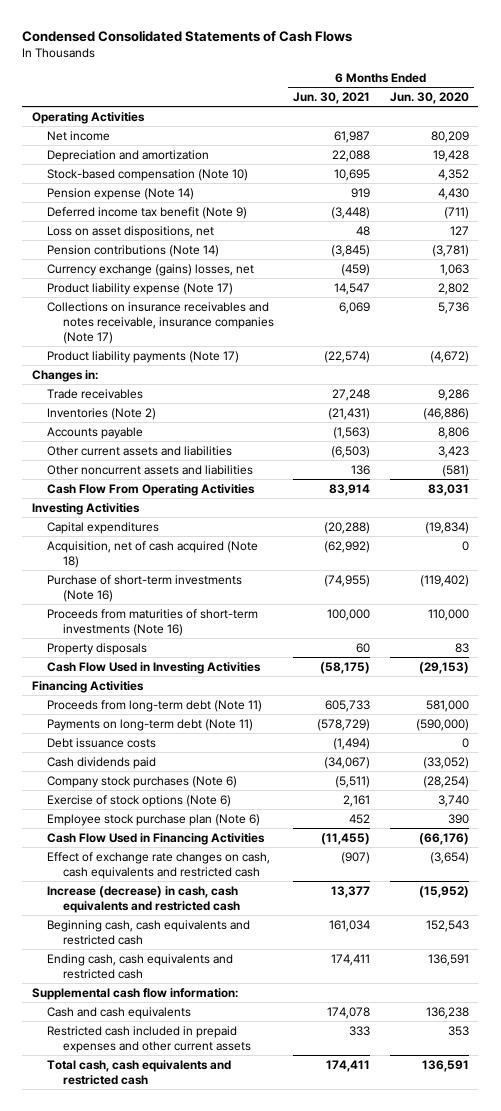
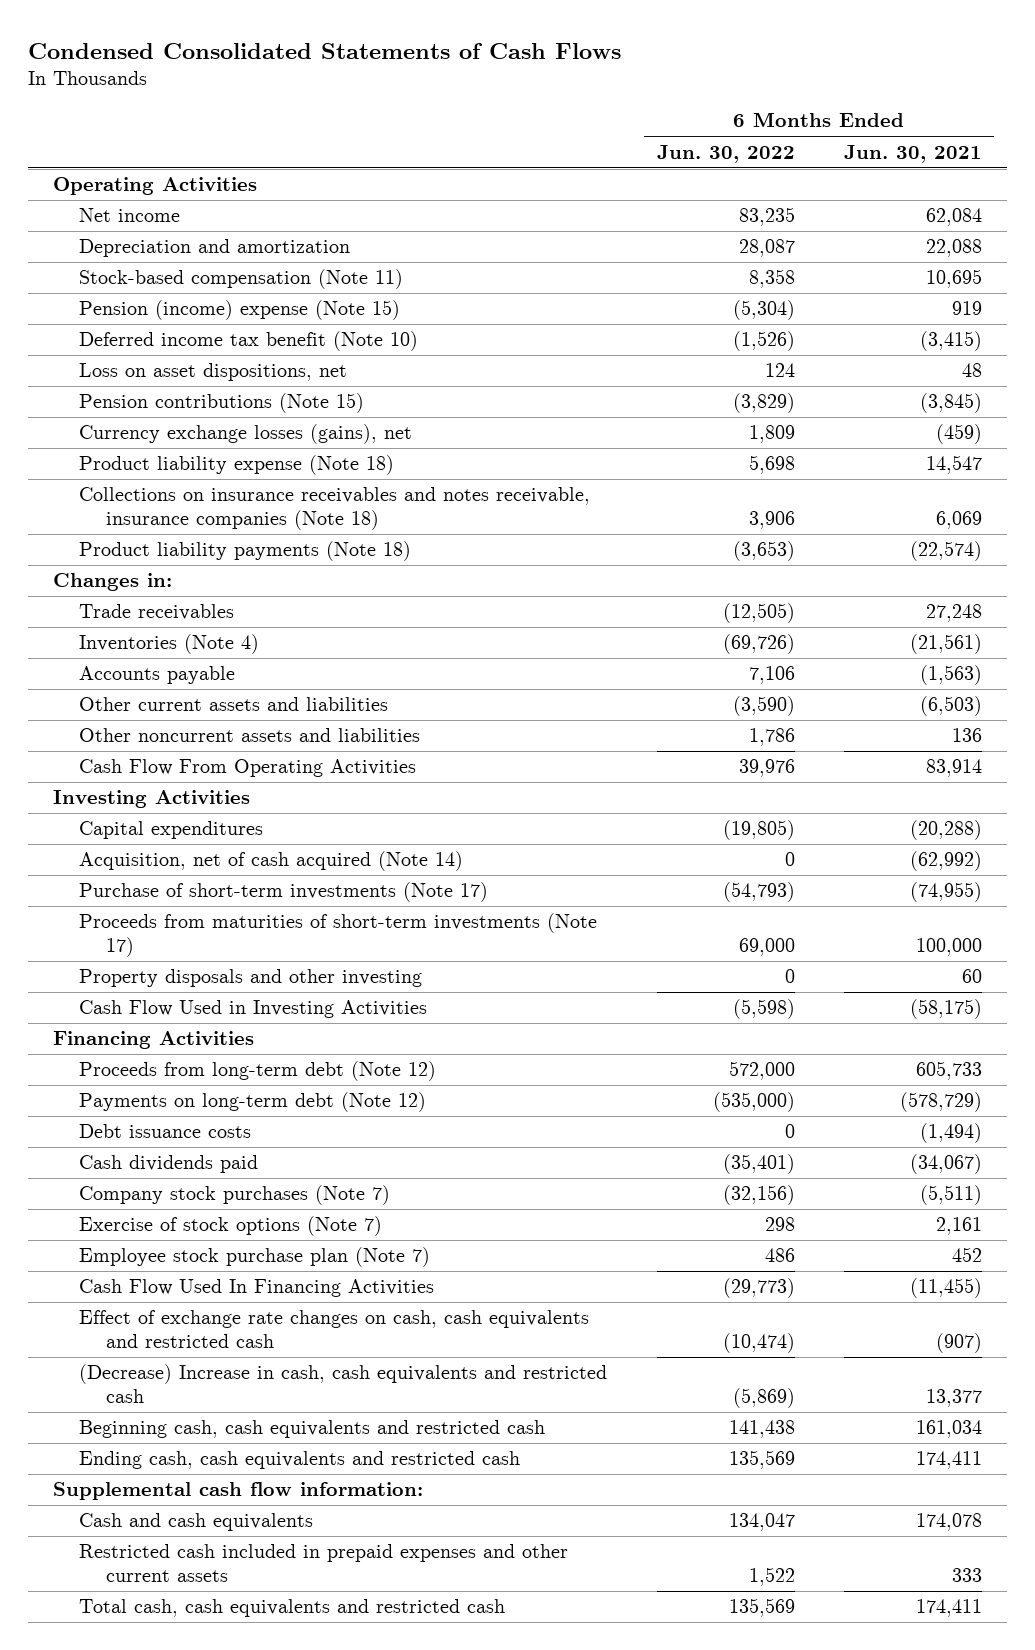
- | 6 Months Ended Jun. 30, 2021 | 6 Months Ended Jun. 30, 2020
+ | 6 Months Ended Jun. 30, 2022 | 6 Months Ended Jun. 30, 2021
- Net income | 61,987 | 80,209
+ Net income | 83,235 | 62,084
- Stock-based compensation (Note 10) | 10,695 | 4,352
- Pension expense (Note 14) | 919 | 4,430
- Deferred income tax benefit (Note 9) | (3,448) | (711)
+ Stock-based compensation (Note 11) | 8,358 | 10,695
+ Pension (income) expense (Note 15) | (5,304) | 919
+ Deferred income tax benefit (Note 10) | (1,526) | (3,415)
- Pension contributions (Note 14) | (3,845) | (3,781)
- Currency exchange (gains) losses, net | (459) | 1,063
- Product liability expense (Note 17) | 14,547 | 2,802
- Collections on insurance receivables and notes receivable, insurance companies (Note 17) | 6,069 | 5,736
- Product liability payments (Note 17) | (22,574) | (4,672)
+ Pension contributions (Note 15) | (3,829) | (3,845)
+ Currency exchange losses (gains), net | 1,809 | (459)
+ Product liability expense (Note 18) | 5,698 | 14,547
+ Collections on insurance receivables and notes receivable, insurance companies (Note 18) | 3,906 | 6,069
+ Product liability payments (Note 18) | (3,653) | (22,574)
- Inventories (Note 2) | (21,431) | (46,886)
+ Inventories (Note 4) | (69,726) | (21,561)
- Acquisition, net of cash acquired (Note 18) | (62,992) | 0
- Purchase of short-term investments (Note 16) | (74,955) | (119,402)
- Proceeds from maturities of short-term investments (Note 16) | 100,000 | 110,000
- Property disposals | 60 | 83
+ Acquisition, net of cash acquired (Note 14) | 0 | (62,992)
+ Purchase of short-term investments (Note 17) | (54,793) | (74,955)
+ Proceeds from maturities of short-term investments (Note 17) | 69,000 | 100,000
+ Property disposals and other investing | 0 | 60
- Proceeds from long-term debt (Note 11) | 605,733 | 581,000
- Payments on long-term debt (Note 11) | (578,729) | (590,000)
+ Proceeds from long-term debt (Note 12) | 572,000 | 605,733
+ Payments on long-term debt (Note 12) | (535,000) | (578,729)
- Company stock purchases (Note 6) | (5,511) | (28,254)
- Exercise of stock options (Note 6) | 2,161 | 3,740
- Employee stock purchase plan (Note 6) | 452 | 390
- Cash Flow Used in Financing Activities | (11,455) | (66,176)
+ Company stock purchases (Note 7) | (32,156) | (5,511)
+ Exercise of stock options (Note 7) | 298 | 2,161
+ Employee stock purchase plan (Note 7) | 486 | 452
+ Cash Flow Used In Financing Activities | (29,773) | (11,455)
- Increase (decrease) in cash, cash equivalents and restricted cash | 13,377 | (15,952)
+ (Decrease) Increase in cash, cash equivalents and restricted cash | (5,869) | 13,377

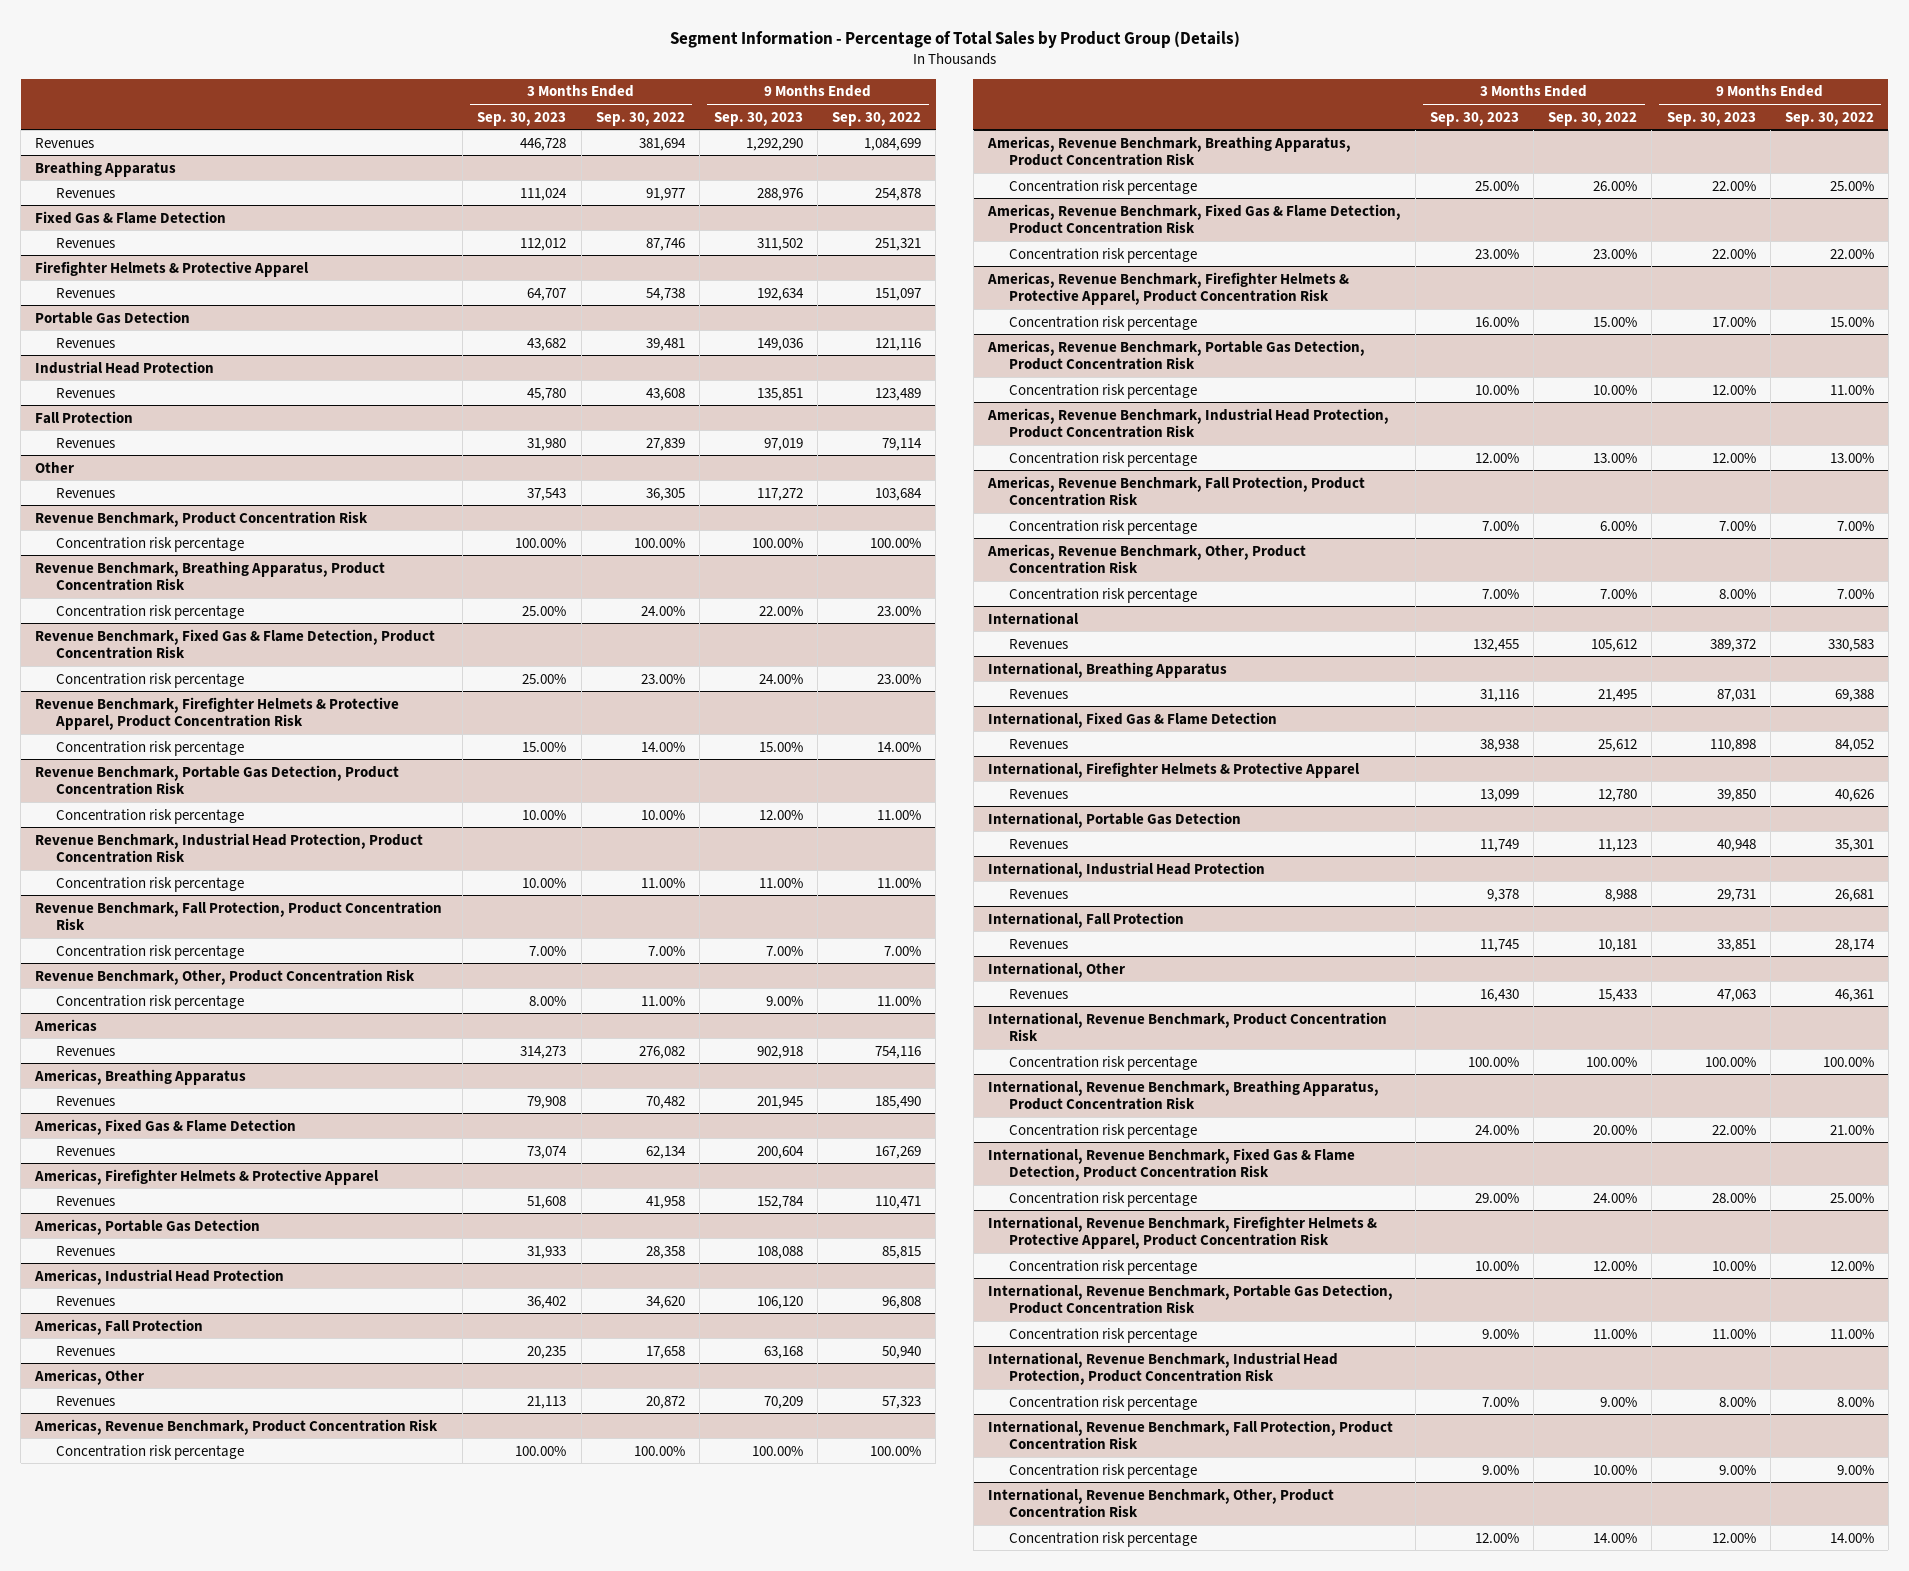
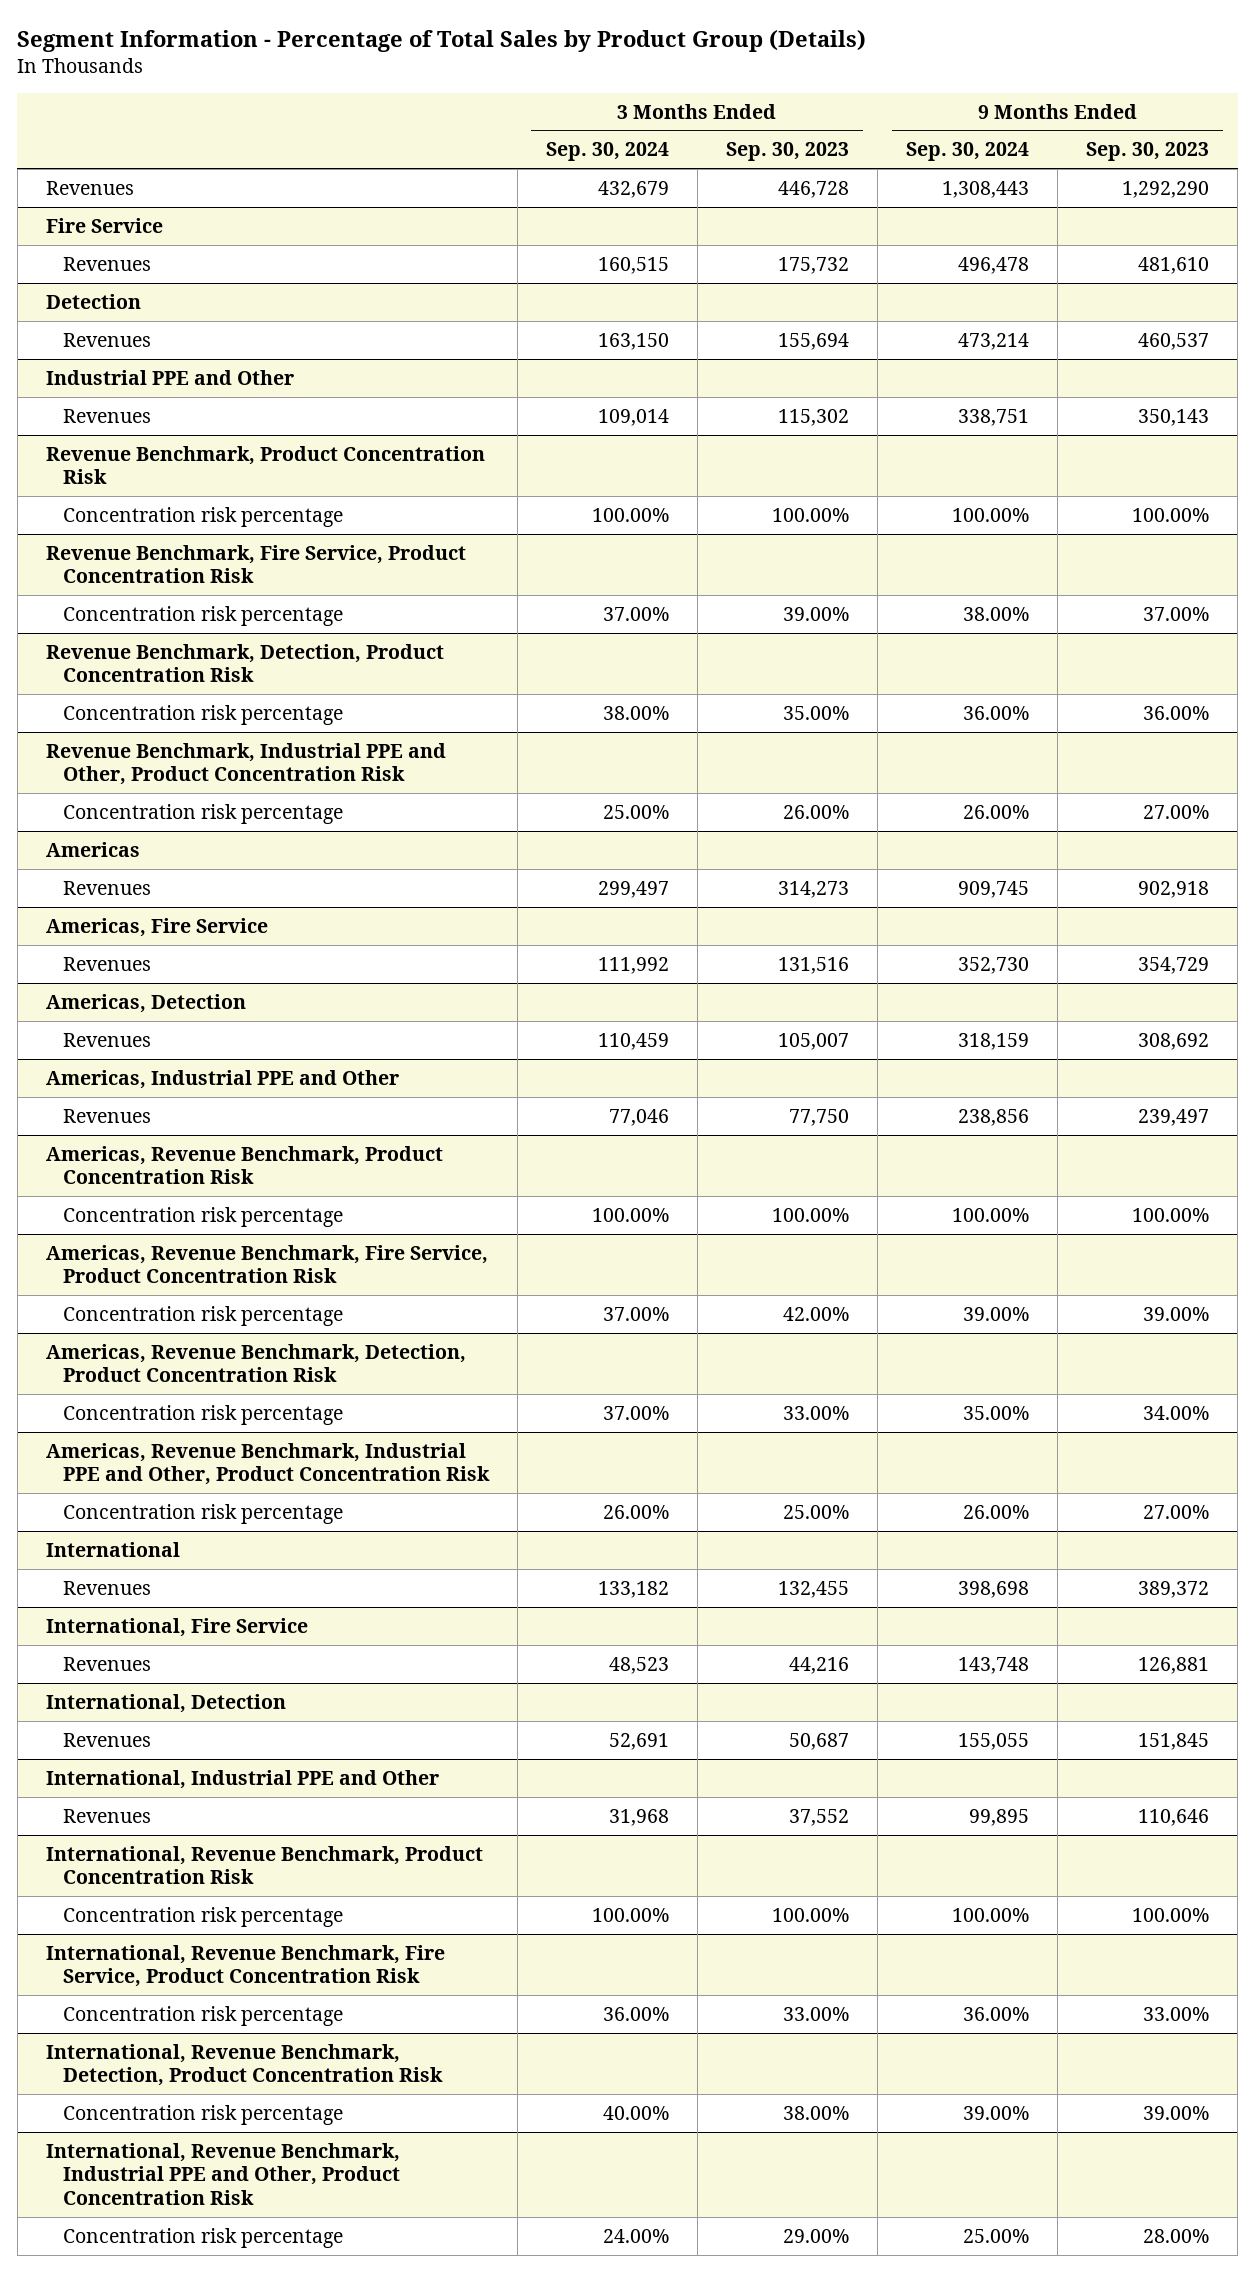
- | 3 Months Ended Sep. 30, 2023 | 3 Months Ended Sep. 30, 2022 | 9 Months Ended Sep. 30, 2023 | 9 Months Ended Sep. 30, 2022
+ | 3 Months Ended Sep. 30, 2024 | 3 Months Ended Sep. 30, 2023 | 9 Months Ended Sep. 30, 2024 | 9 Months Ended Sep. 30, 2023
- Breathing Apparatus
- Revenues | 111,024 | 91,977 | 288,976 | 254,878
- Fixed Gas & Flame Detection
- Revenues | 112,012 | 87,746 | 311,502 | 251,321
- Firefighter Helmets & Protective Apparel
- Revenues | 64,707 | 54,738 | 192,634 | 151,097
- Portable Gas Detection
- Revenues | 43,682 | 39,481 | 149,036 | 121,116
- Industrial Head Protection
- Revenues | 45,780 | 43,608 | 135,851 | 123,489
- Fall Protection
- Revenues | 31,980 | 27,839 | 97,019 | 79,114
- Other
- Revenues | 37,543 | 36,305 | 117,272 | 103,684
+ Fire Service
+ Revenues | 160,515 | 175,732 | 496,478 | 481,610
+ Detection
+ Revenues | 163,150 | 155,694 | 473,214 | 460,537
+ Industrial PPE and Other
+ Revenues | 109,014 | 115,302 | 338,751 | 350,143
- Revenue Benchmark, Breathing Apparatus, Product Concentration Risk
- Concentration risk percentage | 25.00% | 24.00% | 22.00% | 23.00%
- Revenue Benchmark, Fixed Gas & Flame Detection, Product Concentration Risk
- Concentration risk percentage | 25.00% | 23.00% | 24.00% | 23.00%
- Revenue Benchmark, Firefighter Helmets & Protective Apparel, Product Concentration Risk
- Concentration risk percentage | 15.00% | 14.00% | 15.00% | 14.00%
- Revenue Benchmark, Portable Gas Detection, Product Concentration Risk
- Concentration risk percentage | 10.00% | 10.00% | 12.00% | 11.00%
- Revenue Benchmark, Industrial Head Protection, Product Concentration Risk
- Concentration risk percentage | 10.00% | 11.00% | 11.00% | 11.00%
- Revenue Benchmark, Fall Protection, Product Concentration Risk
- Concentration risk percentage | 7.00% | 7.00% | 7.00% | 7.00%
- Revenue Benchmark, Other, Product Concentration Risk
- Concentration risk percentage | 8.00% | 11.00% | 9.00% | 11.00%
+ Revenue Benchmark, Fire Service, Product Concentration Risk
+ Concentration risk percentage | 37.00% | 39.00% | 38.00% | 37.00%
+ Revenue Benchmark, Detection, Product Concentration Risk
+ Concentration risk percentage | 38.00% | 35.00% | 36.00% | 36.00%
+ Revenue Benchmark, Industrial PPE and Other, Product Concentration Risk
+ Concentration risk percentage | 25.00% | 26.00% | 26.00% | 27.00%
- Americas, Breathing Apparatus
- Revenues | 79,908 | 70,482 | 201,945 | 185,490
- Americas, Fixed Gas & Flame Detection
- Revenues | 73,074 | 62,134 | 200,604 | 167,269
- Americas, Firefighter Helmets & Protective Apparel
- Revenues | 51,608 | 41,958 | 152,784 | 110,471
- Americas, Portable Gas Detection
- Revenues | 31,933 | 28,358 | 108,088 | 85,815
- Americas, Industrial Head Protection
- Revenues | 36,402 | 34,620 | 106,120 | 96,808
- Americas, Fall Protection
- Revenues | 20,235 | 17,658 | 63,168 | 50,940
- Americas, Other
- Revenues | 21,113 | 20,872 | 70,209 | 57,323
+ Americas, Fire Service
+ Revenues | 111,992 | 131,516 | 352,730 | 354,729
+ Americas, Detection
+ Revenues | 110,459 | 105,007 | 318,159 | 308,692
+ Americas, Industrial PPE and Other
+ Revenues | 77,046 | 77,750 | 238,856 | 239,497
- Americas, Revenue Benchmark, Breathing Apparatus, Product Concentration Risk
- Concentration risk percentage | 25.00% | 26.00% | 22.00% | 25.00%
- Americas, Revenue Benchmark, Fixed Gas & Flame Detection, Product Concentration Risk
- Concentration risk percentage | 23.00% | 23.00% | 22.00% | 22.00%
- Americas, Revenue Benchmark, Firefighter Helmets & Protective Apparel, Product Concentration Risk
- Concentration risk percentage | 16.00% | 15.00% | 17.00% | 15.00%
- Americas, Revenue Benchmark, Portable Gas Detection, Product Concentration Risk
- Concentration risk percentage | 10.00% | 10.00% | 12.00% | 11.00%
- Americas, Revenue Benchmark, Industrial Head Protection, Product Concentration Risk
- Concentration risk percentage | 12.00% | 13.00% | 12.00% | 13.00%
- Americas, Revenue Benchmark, Fall Protection, Product Concentration Risk
- Concentration risk percentage | 7.00% | 6.00% | 7.00% | 7.00%
- Americas, Revenue Benchmark, Other, Product Concentration Risk
- Concentration risk percentage | 7.00% | 7.00% | 8.00% | 7.00%
+ Americas, Revenue Benchmark, Fire Service, Product Concentration Risk
+ Concentration risk percentage | 37.00% | 42.00% | 39.00% | 39.00%
+ Americas, Revenue Benchmark, Detection, Product Concentration Risk
+ Concentration risk percentage | 37.00% | 33.00% | 35.00% | 34.00%
+ Americas, Revenue Benchmark, Industrial PPE and Other, Product Concentration Risk
+ Concentration risk percentage | 26.00% | 25.00% | 26.00% | 27.00%
- International, Breathing Apparatus
- Revenues | 31,116 | 21,495 | 87,031 | 69,388
- International, Fixed Gas & Flame Detection
- Revenues | 38,938 | 25,612 | 110,898 | 84,052
- International, Firefighter Helmets & Protective Apparel
- Revenues | 13,099 | 12,780 | 39,850 | 40,626
- International, Portable Gas Detection
- Revenues | 11,749 | 11,123 | 40,948 | 35,301
- International, Industrial Head Protection
- Revenues | 9,378 | 8,988 | 29,731 | 26,681
- International, Fall Protection
- Revenues | 11,745 | 10,181 | 33,851 | 28,174
- International, Other
- Revenues | 16,430 | 15,433 | 47,063 | 46,361
+ International, Fire Service
+ Revenues | 48,523 | 44,216 | 143,748 | 126,881
+ International, Detection
+ Revenues | 52,691 | 50,687 | 155,055 | 151,845
+ International, Industrial PPE and Other
+ Revenues | 31,968 | 37,552 | 99,895 | 110,646
- International, Revenue Benchmark, Breathing Apparatus, Product Concentration Risk
- Concentration risk percentage | 24.00% | 20.00% | 22.00% | 21.00%
- International, Revenue Benchmark, Fixed Gas & Flame Detection, Product Concentration Risk
+ International, Revenue Benchmark, Fire Service, Product Concentration Risk
+ Concentration risk percentage | 36.00% | 33.00% | 36.00% | 33.00%
+ International, Revenue Benchmark, Detection, Product Concentration Risk
+ Concentration risk percentage | 40.00% | 38.00% | 39.00% | 39.00%
+ International, Revenue Benchmark, Industrial PPE and Other, Product Concentration Risk
- International, Revenue Benchmark, Firefighter Helmets & Protective Apparel, Product Concentration Risk
- Concentration risk percentage | 10.00% | 12.00% | 10.00% | 12.00%
- International, Revenue Benchmark, Portable Gas Detection, Product Concentration Risk
- Concentration risk percentage | 9.00% | 11.00% | 11.00% | 11.00%
- International, Revenue Benchmark, Industrial Head Protection, Product Concentration Risk
- Concentration risk percentage | 7.00% | 9.00% | 8.00% | 8.00%
- International, Revenue Benchmark, Fall Protection, Product Concentration Risk
- Concentration risk percentage | 9.00% | 10.00% | 9.00% | 9.00%
- International, Revenue Benchmark, Other, Product Concentration Risk
- Concentration risk percentage | 12.00% | 14.00% | 12.00% | 14.00%

